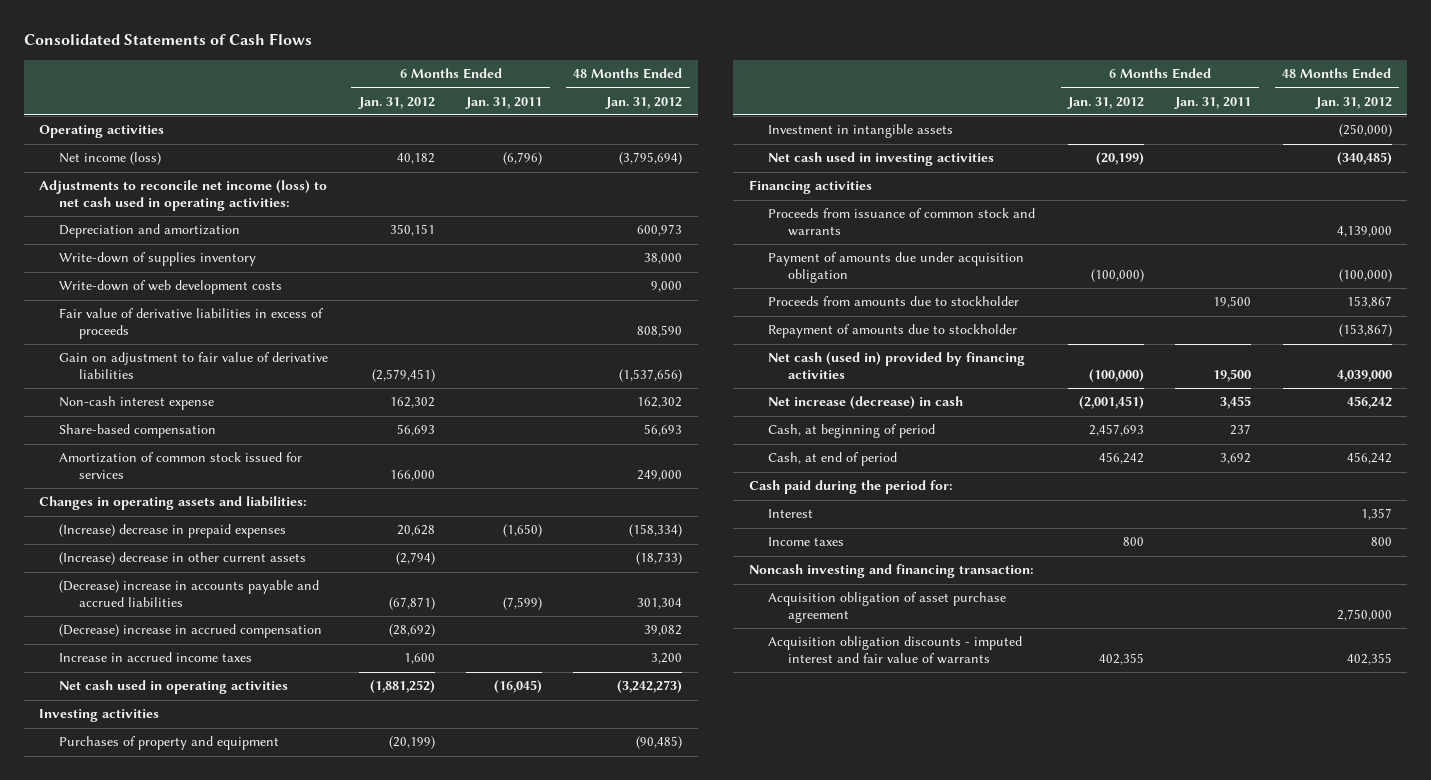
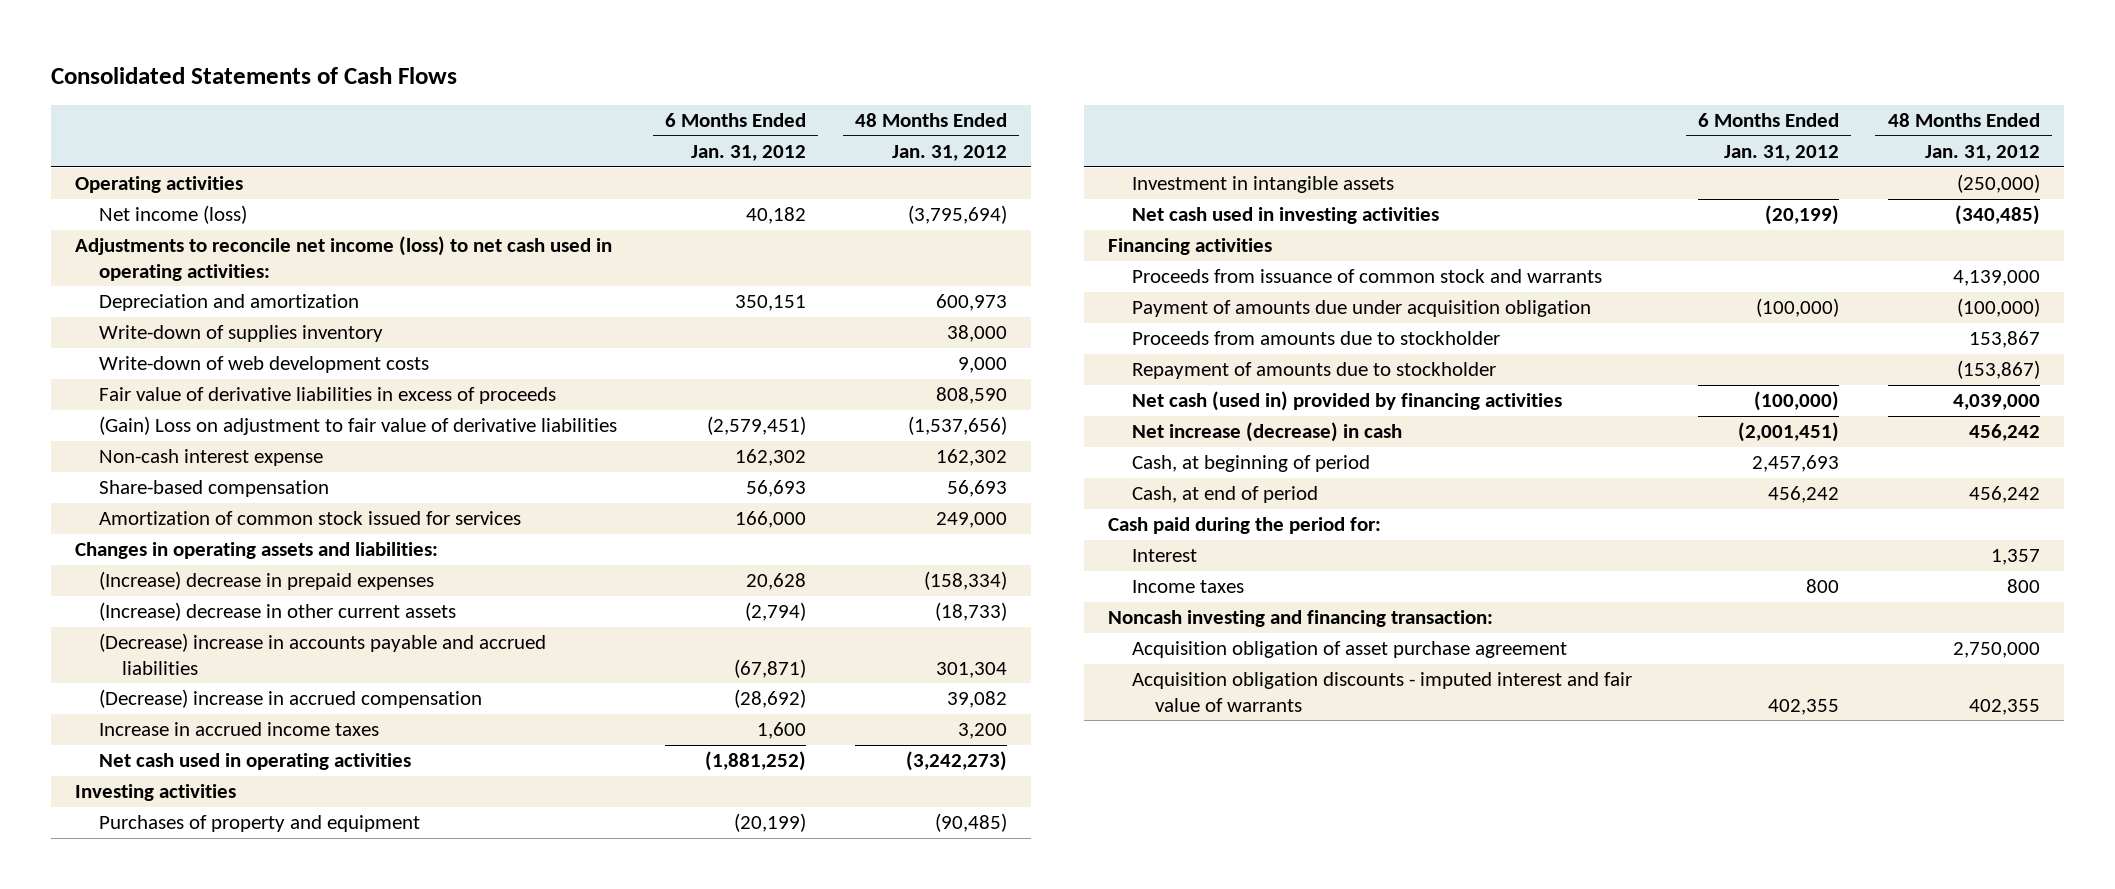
- | 6 Months Ended Jan. 31, 2012 | 6 Months Ended Jan. 31, 2011 | 48 Months Ended Jan. 31, 2012
+ | 6 Months Ended Jan. 31, 2012 | 48 Months Ended Jan. 31, 2012
- Gain on adjustment to fair value of derivative liabilities | (2,579,451) | | (1,537,656)
+ (Gain) Loss on adjustment to fair value of derivative liabilities | (2,579,451) | (1,537,656)

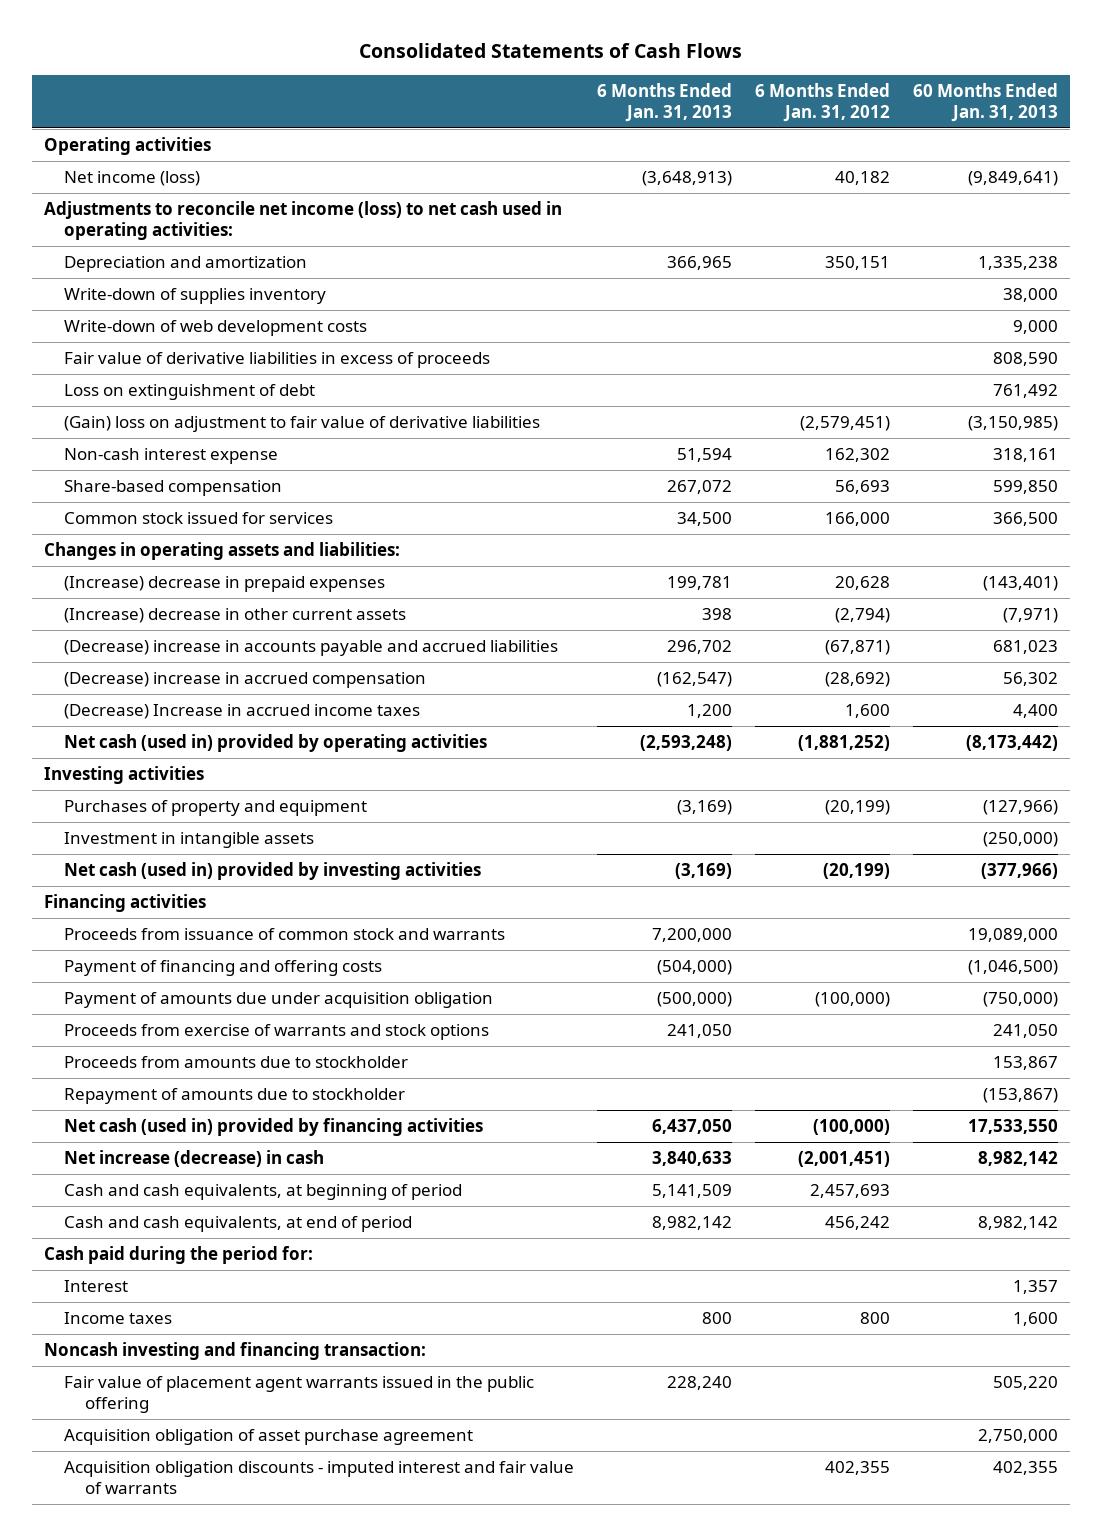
- | 6 Months Ended Jan. 31, 2012 | 48 Months Ended Jan. 31, 2012
+ | 6 Months Ended Jan. 31, 2013 | 6 Months Ended Jan. 31, 2012 | 60 Months Ended Jan. 31, 2013
- (Gain) Loss on adjustment to fair value of derivative liabilities | (2,579,451) | (1,537,656)
+ Loss on extinguishment of debt | | | 761,492
+ (Gain) loss on adjustment to fair value of derivative liabilities | | (2,579,451) | (3,150,985)
- Amortization of common stock issued for services | 166,000 | 249,000
+ Common stock issued for services | 34,500 | 166,000 | 366,500
- Increase in accrued income taxes | 1,600 | 3,200
- Net cash used in operating activities | (1,881,252) | (3,242,273)
+ (Decrease) Increase in accrued income taxes | 1,200 | 1,600 | 4,400
+ Net cash (used in) provided by operating activities | (2,593,248) | (1,881,252) | (8,173,442)
- Net cash used in investing activities | (20,199) | (340,485)
+ Net cash (used in) provided by investing activities | (3,169) | (20,199) | (377,966)
+ Payment of financing and offering costs | (504,000) | | (1,046,500)
+ Proceeds from exercise of warrants and stock options | 241,050 | | 241,050
- Cash, at beginning of period | 2,457,693 |
- Cash, at end of period | 456,242 | 456,242
+ Cash and cash equivalents, at beginning of period | 5,141,509 | 2,457,693 |
+ Cash and cash equivalents, at end of period | 8,982,142 | 456,242 | 8,982,142
+ Fair value of placement agent warrants issued in the public offering | 228,240 | | 505,220

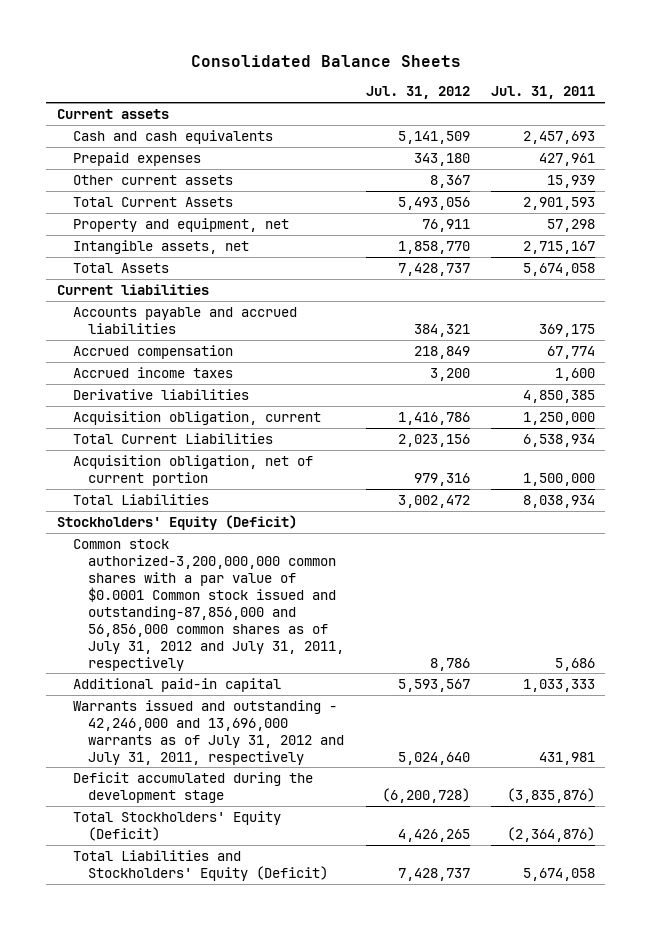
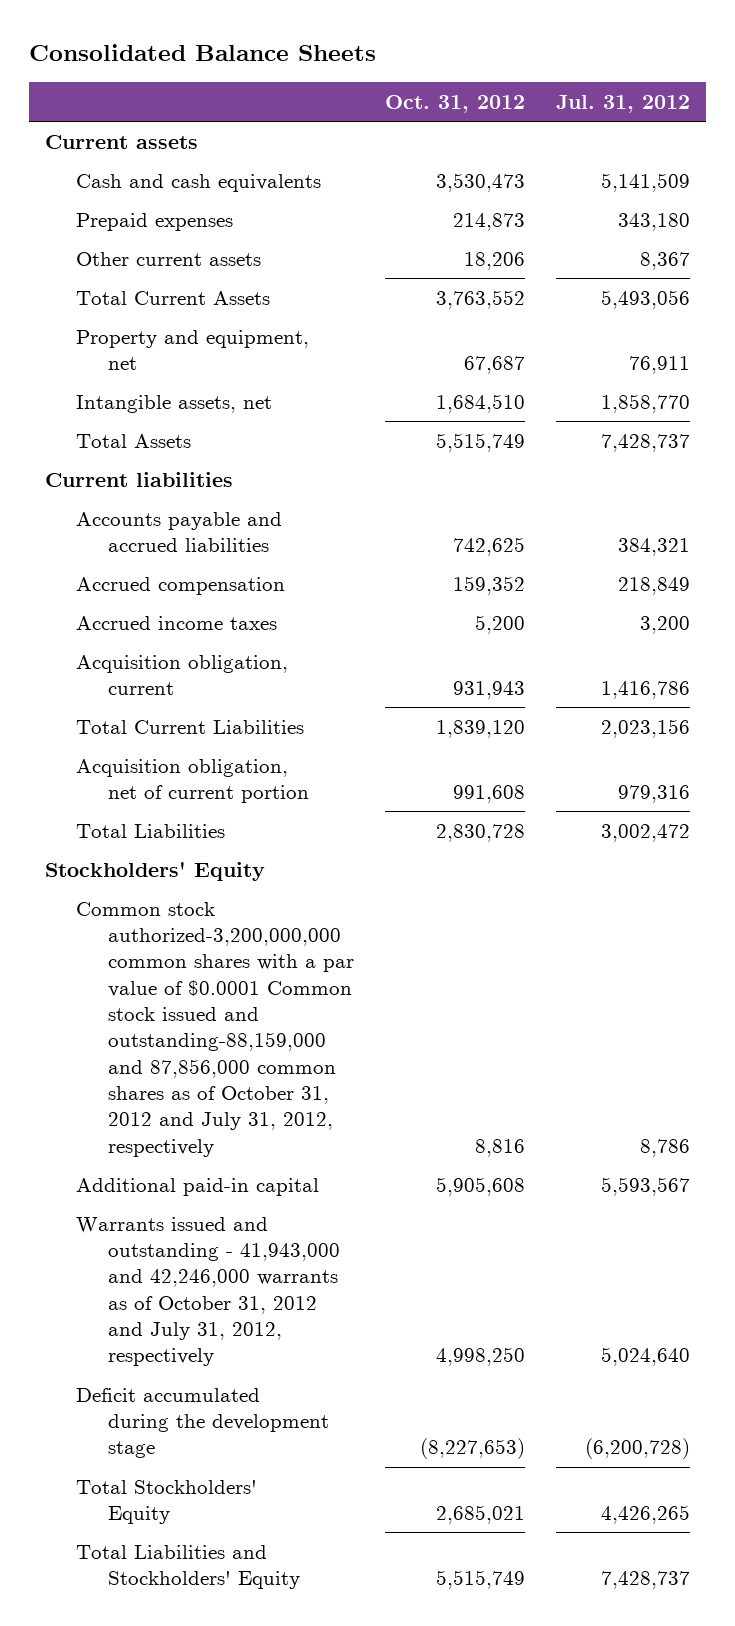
- | Jul. 31, 2012 | Jul. 31, 2011
+ | Oct. 31, 2012 | Jul. 31, 2012
- Derivative liabilities | | 4,850,385
- Stockholders' Equity (Deficit)
- Common stock authorized-3,200,000,000 common shares with a par value of $0.0001 Common stock issued and outstanding-87,856,000 and 56,856,000 common shares as of July 31, 2012 and July 31, 2011, respectively | 8,786 | 5,686
+ Stockholders' Equity
+ Common stock authorized-3,200,000,000 common shares with a par value of $0.0001 Common stock issued and outstanding-88,159,000 and 87,856,000 common shares as of October 31, 2012 and July 31, 2012, respectively | 8,816 | 8,786
- Warrants issued and outstanding - 42,246,000 and 13,696,000 warrants as of July 31, 2012 and July 31, 2011, respectively | 5,024,640 | 431,981
+ Warrants issued and outstanding - 41,943,000 and 42,246,000 warrants as of October 31, 2012 and July 31, 2012, respectively | 4,998,250 | 5,024,640
- Total Stockholders' Equity (Deficit) | 4,426,265 | (2,364,876)
- Total Liabilities and Stockholders' Equity (Deficit) | 7,428,737 | 5,674,058
+ Total Stockholders' Equity | 2,685,021 | 4,426,265
+ Total Liabilities and Stockholders' Equity | 5,515,749 | 7,428,737

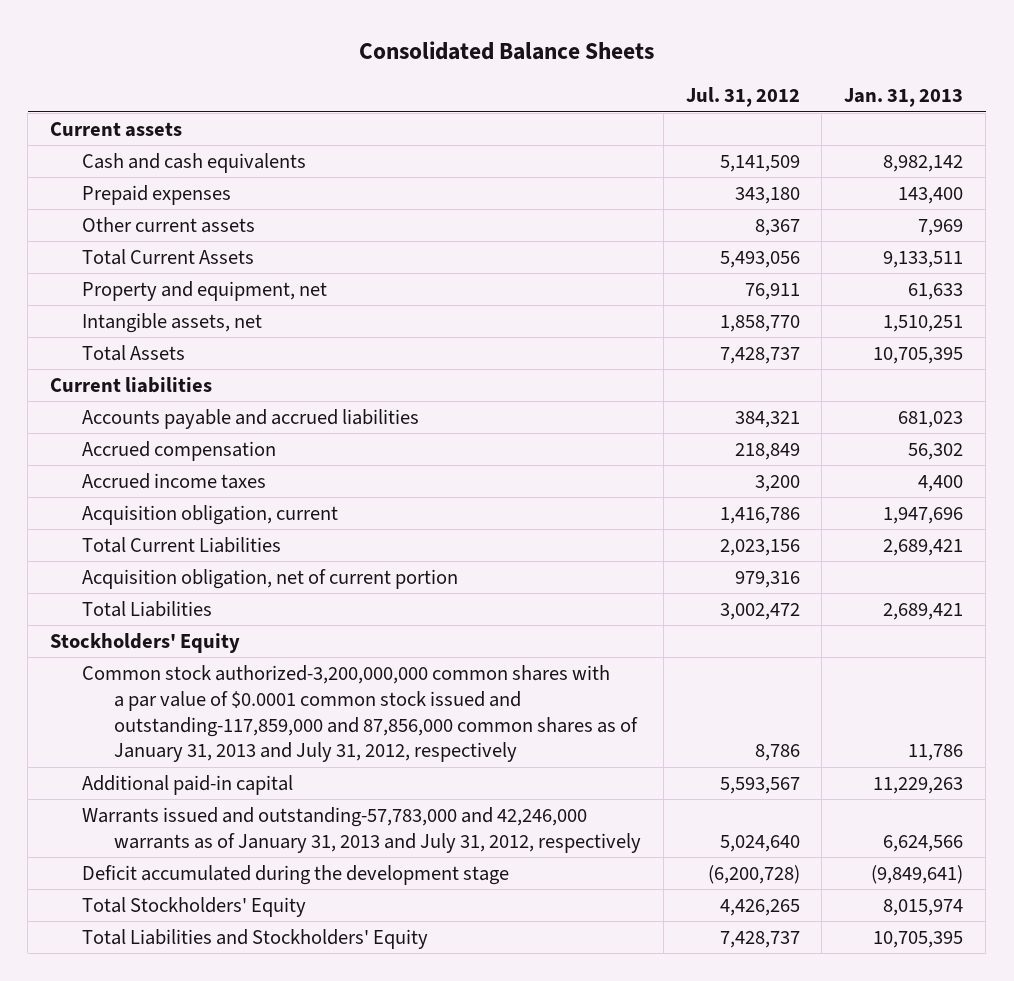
- | Oct. 31, 2012 | Jul. 31, 2012
+ | Jul. 31, 2012 | Jan. 31, 2013
- Common stock authorized-3,200,000,000 common shares with a par value of $0.0001 Common stock issued and outstanding-88,159,000 and 87,856,000 common shares as of October 31, 2012 and July 31, 2012, respectively | 8,816 | 8,786
+ Common stock authorized-3,200,000,000 common shares with a par value of $0.0001 common stock issued and outstanding-117,859,000 and 87,856,000 common shares as of January 31, 2013 and July 31, 2012, respectively | 8,786 | 11,786
- Warrants issued and outstanding - 41,943,000 and 42,246,000 warrants as of October 31, 2012 and July 31, 2012, respectively | 4,998,250 | 5,024,640
+ Warrants issued and outstanding-57,783,000 and 42,246,000 warrants as of January 31, 2013 and July 31, 2012, respectively | 5,024,640 | 6,624,566

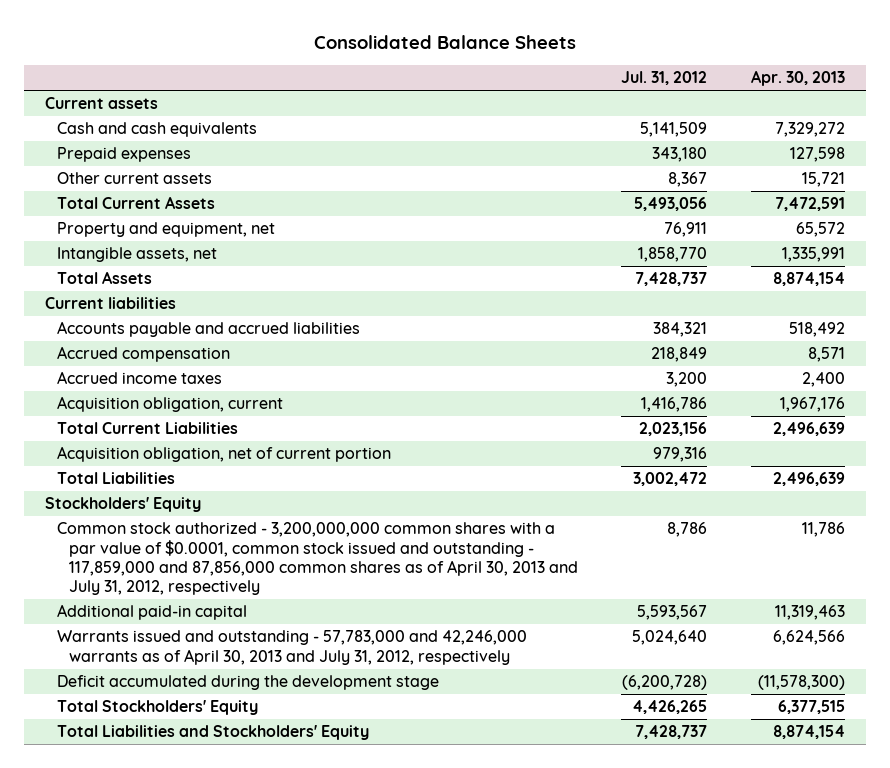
- | Jul. 31, 2012 | Jan. 31, 2013
+ | Jul. 31, 2012 | Apr. 30, 2013
- Common stock authorized-3,200,000,000 common shares with a par value of $0.0001 common stock issued and outstanding-117,859,000 and 87,856,000 common shares as of January 31, 2013 and July 31, 2012, respectively | 8,786 | 11,786
+ Common stock authorized - 3,200,000,000 common shares with a par value of $0.0001, common stock issued and outstanding - 117,859,000 and 87,856,000 common shares as of April 30, 2013 and July 31, 2012, respectively | 8,786 | 11,786
- Warrants issued and outstanding-57,783,000 and 42,246,000 warrants as of January 31, 2013 and July 31, 2012, respectively | 5,024,640 | 6,624,566
+ Warrants issued and outstanding - 57,783,000 and 42,246,000 warrants as of April 30, 2013 and July 31, 2012, respectively | 5,024,640 | 6,624,566

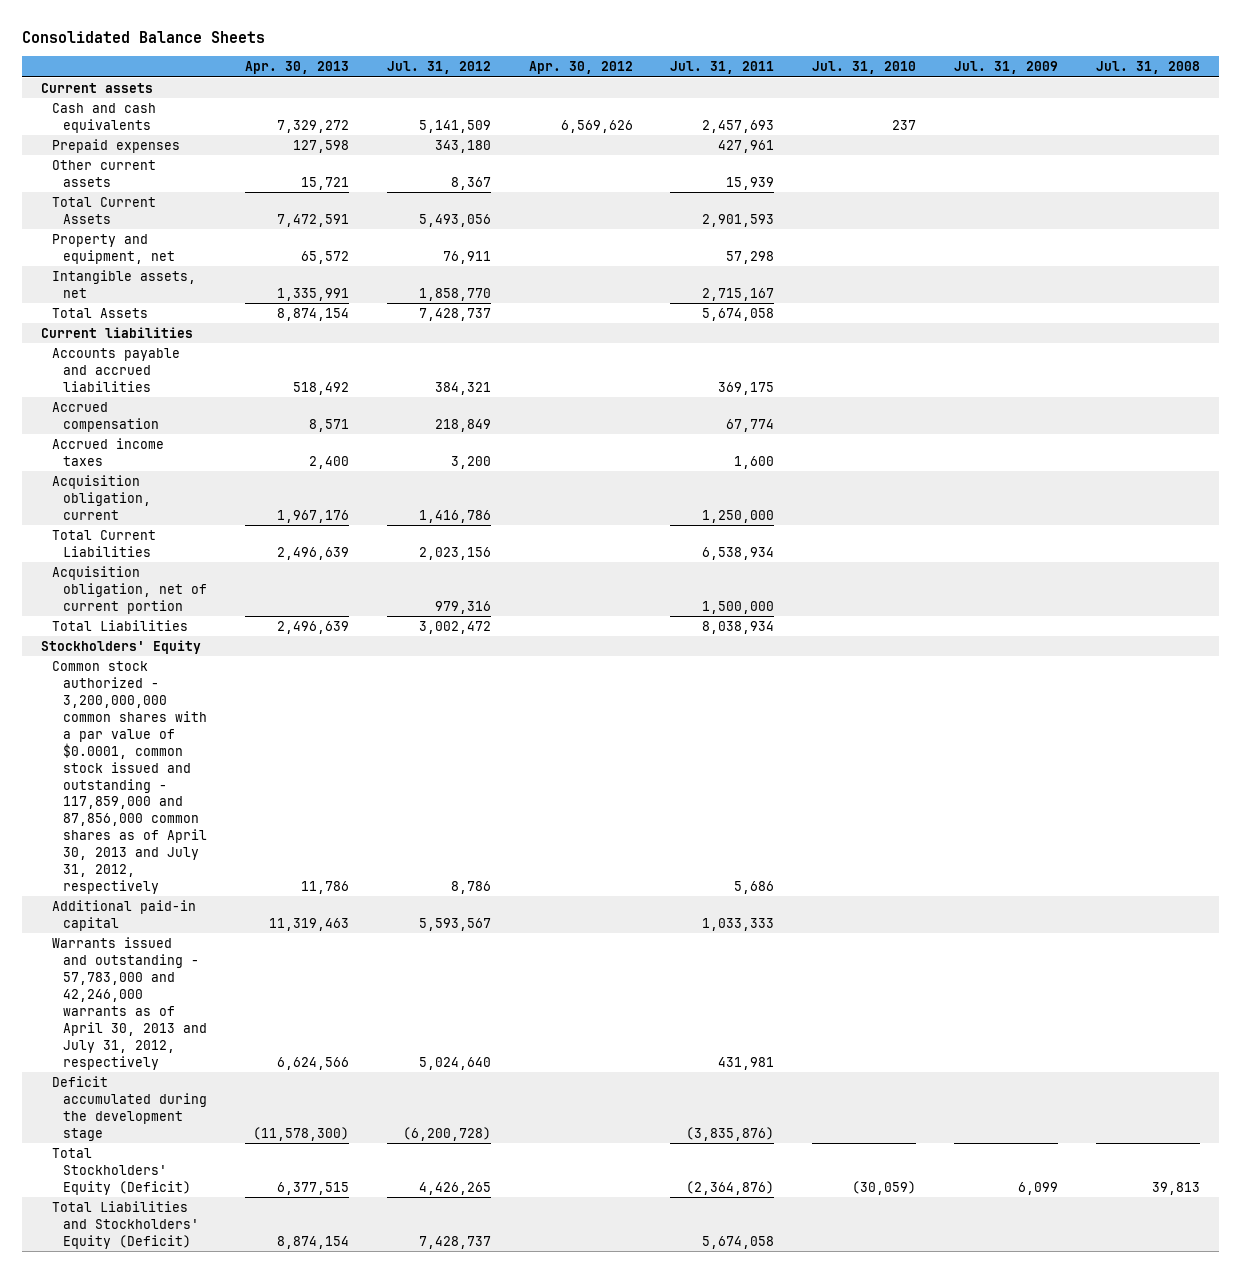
- | Jul. 31, 2012 | Apr. 30, 2013
+ | Apr. 30, 2013 | Jul. 31, 2012 | Apr. 30, 2012 | Jul. 31, 2011 | Jul. 31, 2010 | Jul. 31, 2009 | Jul. 31, 2008
- Total Stockholders' Equity | 4,426,265 | 6,377,515
- Total Liabilities and Stockholders' Equity | 7,428,737 | 8,874,154
+ Total Stockholders' Equity (Deficit) | 6,377,515 | 4,426,265 | | (2,364,876) | (30,059) | 6,099 | 39,813
+ Total Liabilities and Stockholders' Equity (Deficit) | 8,874,154 | 7,428,737 | | 5,674,058 | | |

